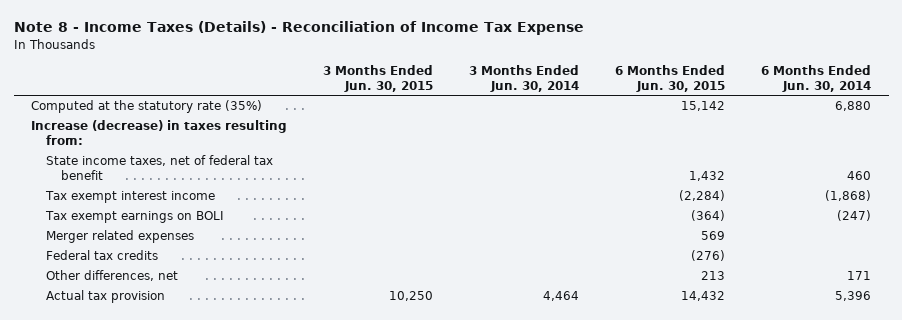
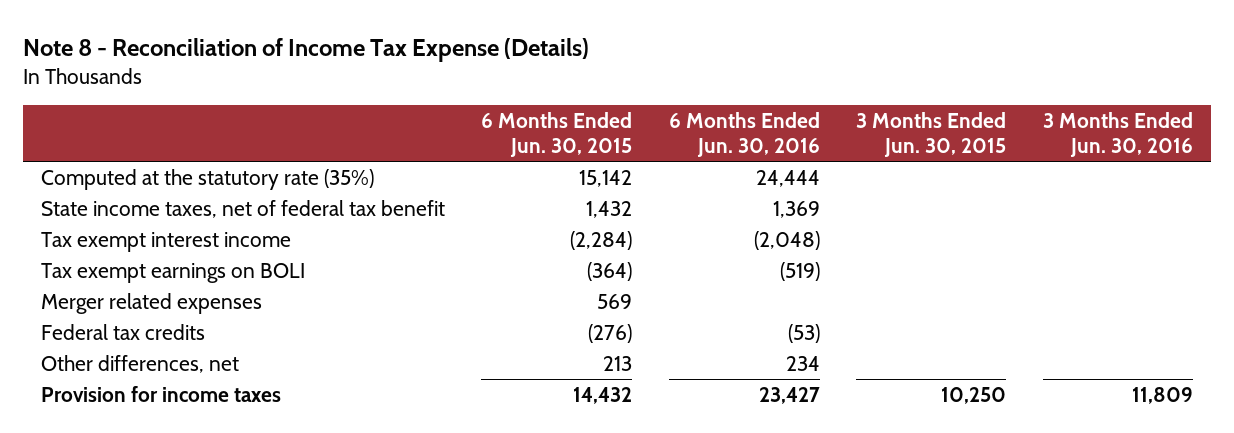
- Note 8 - Income Taxes (Details) - Reconciliation of Income Tax Expense
+ Note 8 - Reconciliation of Income Tax Expense (Details)
- | 3 Months Ended Jun. 30, 2015 | 3 Months Ended Jun. 30, 2014 | 6 Months Ended Jun. 30, 2015 | 6 Months Ended Jun. 30, 2014
+ | 6 Months Ended Jun. 30, 2015 | 6 Months Ended Jun. 30, 2016 | 3 Months Ended Jun. 30, 2015 | 3 Months Ended Jun. 30, 2016
- Increase (decrease) in taxes resulting from:
- Actual tax provision | 10,250 | 4,464 | 14,432 | 5,396
+ Provision for income taxes | 14,432 | 23,427 | 10,250 | 11,809

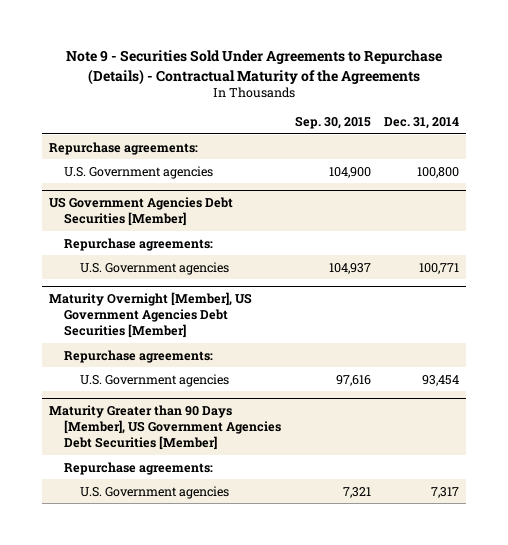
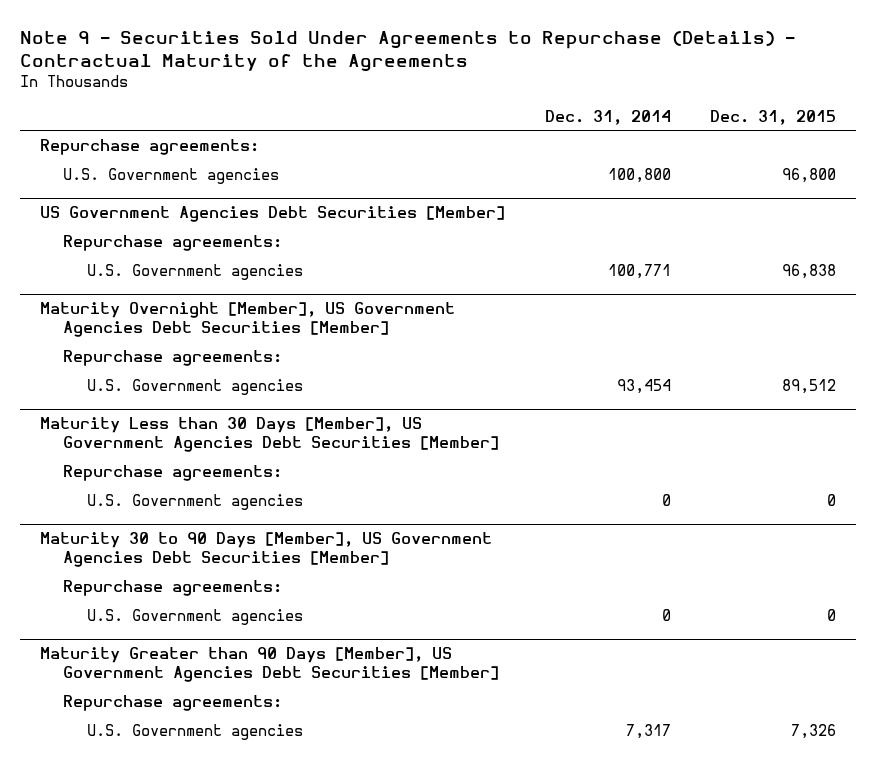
- | Sep. 30, 2015 | Dec. 31, 2014
+ | Dec. 31, 2014 | Dec. 31, 2015
+ Maturity Less than 30 Days [Member], US Government Agencies Debt Securities [Member]
+ Repurchase agreements:
+ U.S. Government agencies | 0 | 0
+ Maturity 30 to 90 Days [Member], US Government Agencies Debt Securities [Member]
+ Repurchase agreements:
+ U.S. Government agencies | 0 | 0

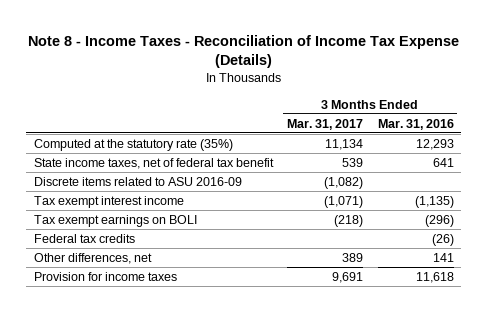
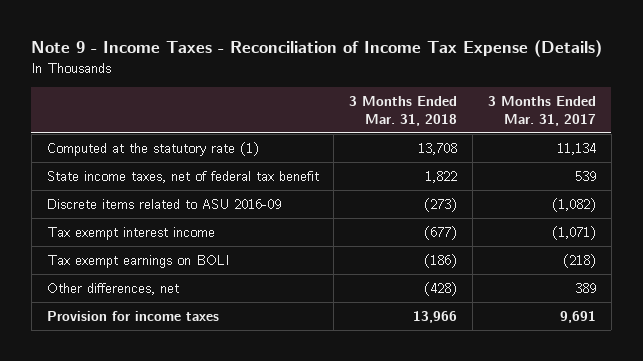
- Note 8 - Income Taxes - Reconciliation of Income Tax Expense (Details)
+ Note 9 - Income Taxes - Reconciliation of Income Tax Expense (Details)
- | 3 Months Ended Mar. 31, 2017 | 3 Months Ended Mar. 31, 2016
+ | 3 Months Ended Mar. 31, 2018 | 3 Months Ended Mar. 31, 2017
- Computed at the statutory rate (35%) | 11,134 | 12,293
+ Computed at the statutory rate (1) | 13,708 | 11,134
- Federal tax credits | | (26)

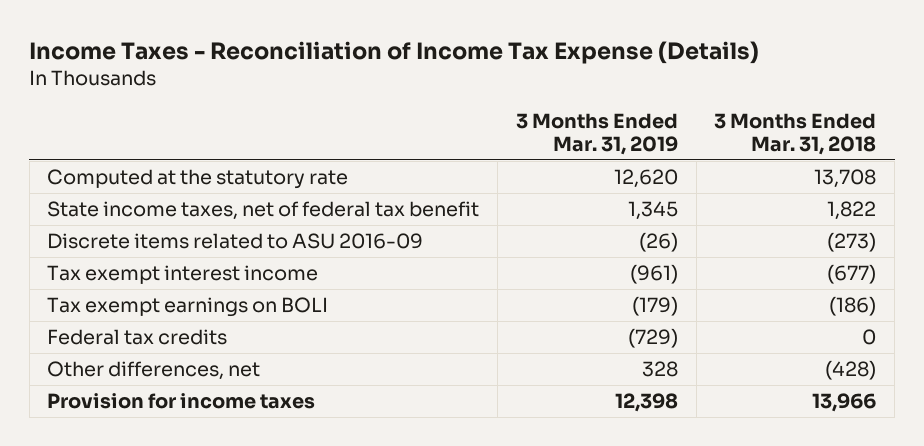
- Note 9 - Income Taxes - Reconciliation of Income Tax Expense (Details)
+ Income Taxes - Reconciliation of Income Tax Expense (Details)
- | 3 Months Ended Mar. 31, 2018 | 3 Months Ended Mar. 31, 2017
+ | 3 Months Ended Mar. 31, 2019 | 3 Months Ended Mar. 31, 2018
- Computed at the statutory rate (1) | 13,708 | 11,134
+ Computed at the statutory rate | 12,620 | 13,708
+ Federal tax credits | (729) | 0

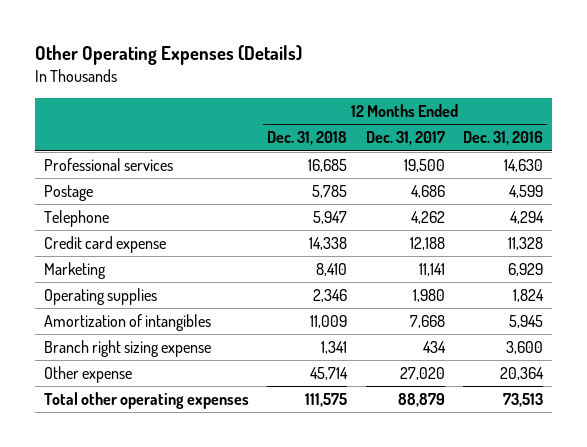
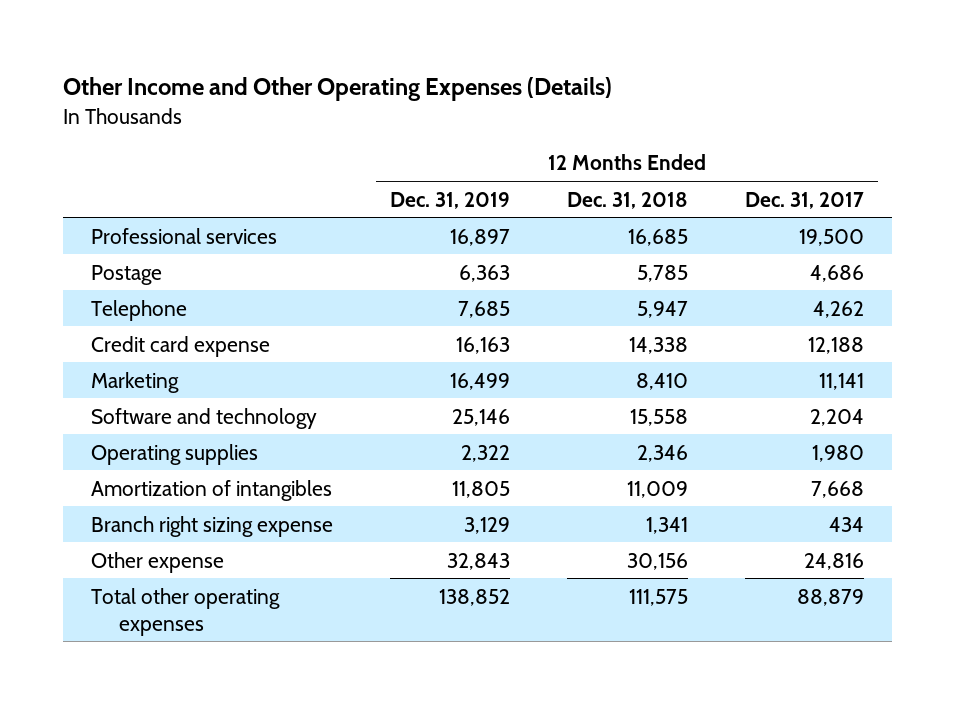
- Other Operating Expenses (Details)
+ Other Income and Other Operating Expenses (Details)
- | 12 Months Ended Dec. 31, 2018 | 12 Months Ended Dec. 31, 2017 | 12 Months Ended Dec. 31, 2016
+ | 12 Months Ended Dec. 31, 2019 | 12 Months Ended Dec. 31, 2018 | 12 Months Ended Dec. 31, 2017
+ Software and technology | 25,146 | 15,558 | 2,204
- Other expense | 45,714 | 27,020 | 20,364
+ Other expense | 32,843 | 30,156 | 24,816

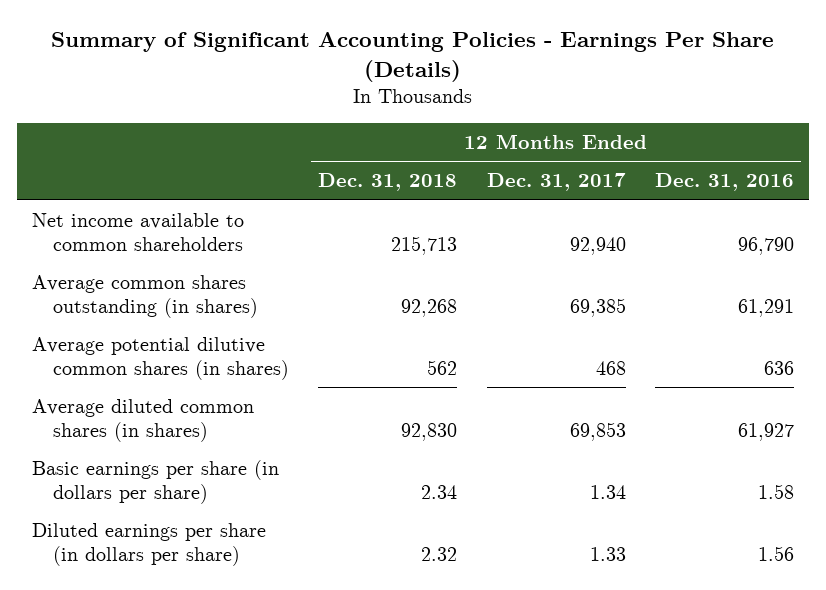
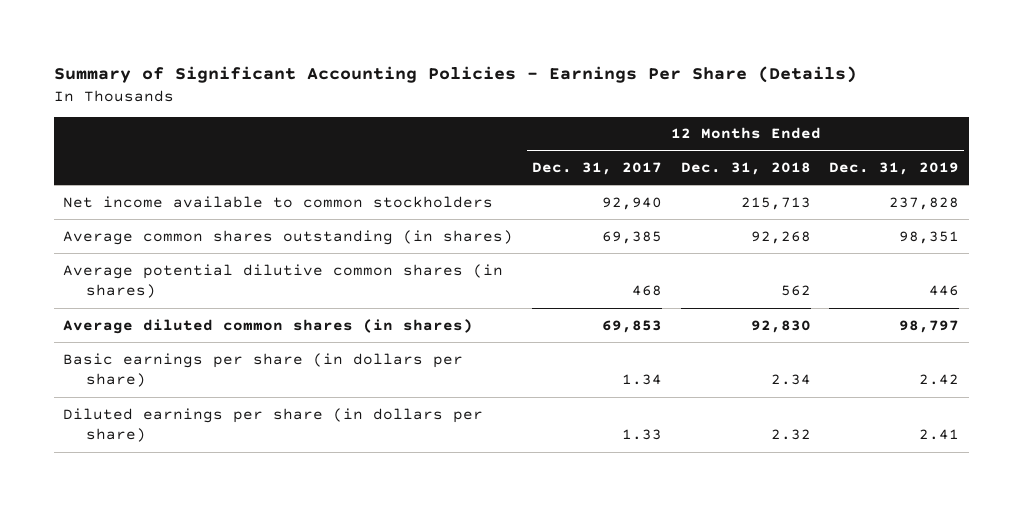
- | 12 Months Ended Dec. 31, 2018 | 12 Months Ended Dec. 31, 2017 | 12 Months Ended Dec. 31, 2016
+ | 12 Months Ended Dec. 31, 2017 | 12 Months Ended Dec. 31, 2018 | 12 Months Ended Dec. 31, 2019
- Net income available to common shareholders | 215,713 | 92,940 | 96,790
+ Net income available to common stockholders | 92,940 | 215,713 | 237,828

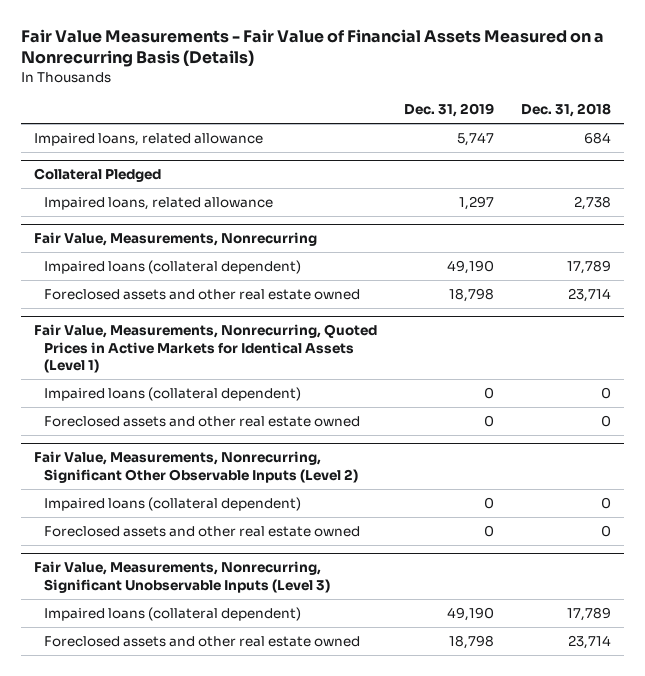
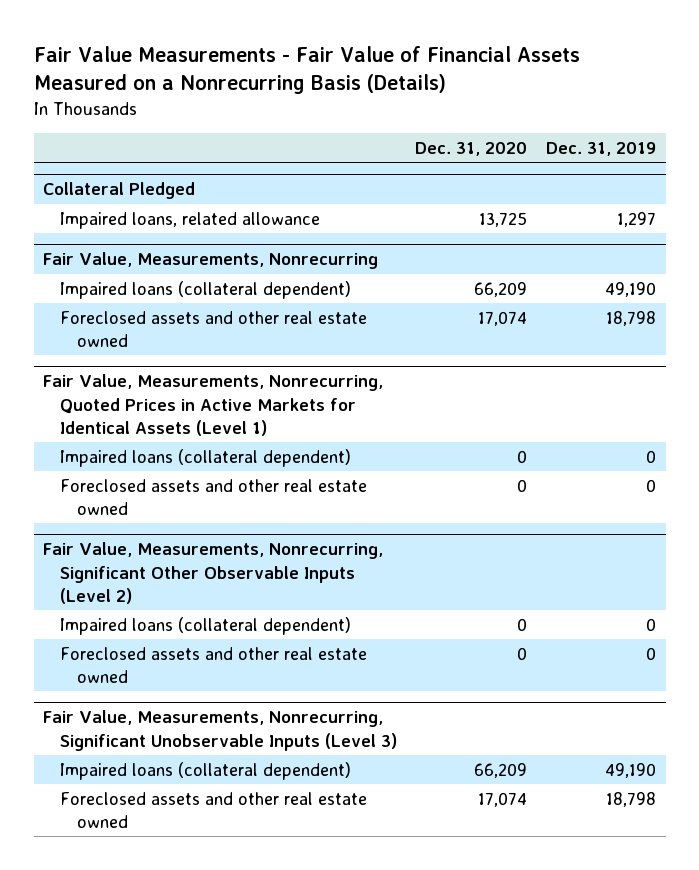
- | Dec. 31, 2019 | Dec. 31, 2018
+ | Dec. 31, 2020 | Dec. 31, 2019
- Impaired loans, related allowance | 5,747 | 684

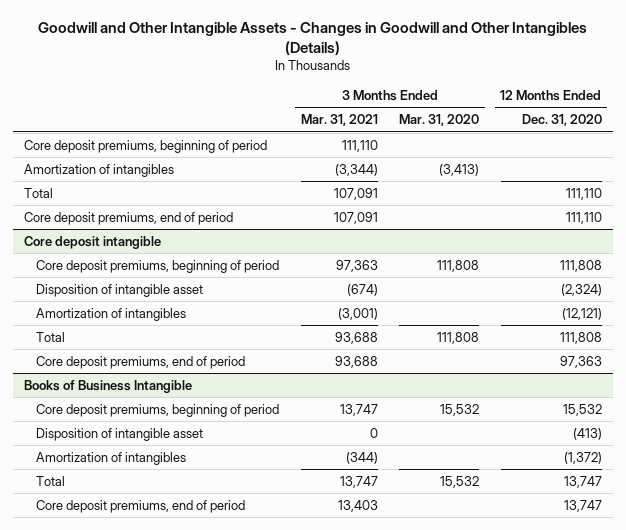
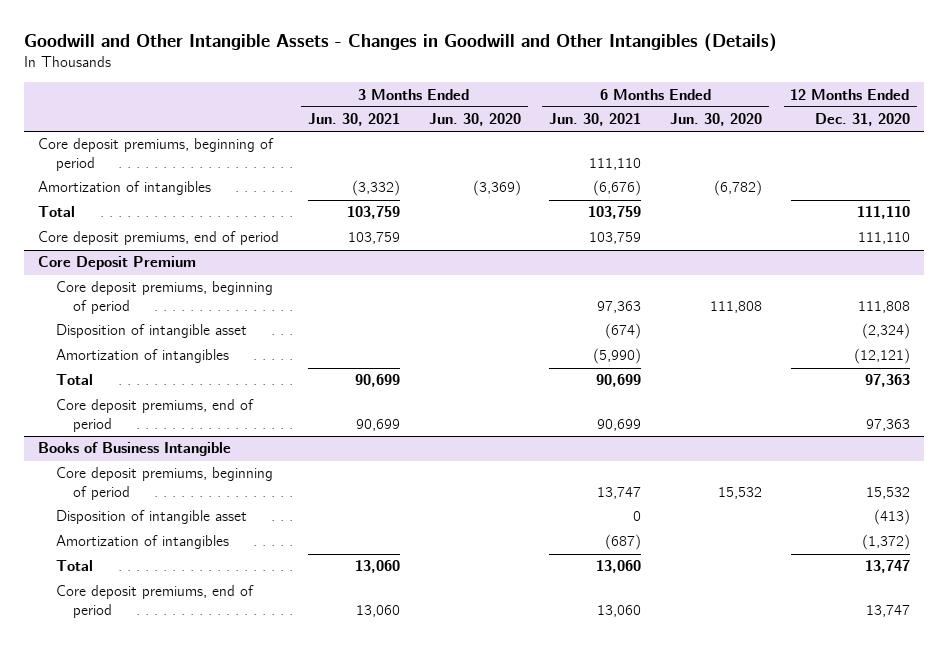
- | 3 Months Ended Mar. 31, 2021 | 3 Months Ended Mar. 31, 2020 | 12 Months Ended Dec. 31, 2020
+ | 3 Months Ended Jun. 30, 2021 | 3 Months Ended Jun. 30, 2020 | 6 Months Ended Jun. 30, 2021 | 6 Months Ended Jun. 30, 2020 | 12 Months Ended Dec. 31, 2020
- Core deposit intangible
+ Core Deposit Premium
- Total | 93,688 | 111,808 | 111,808
+ Total | 90,699 | | 90,699 | | 97,363

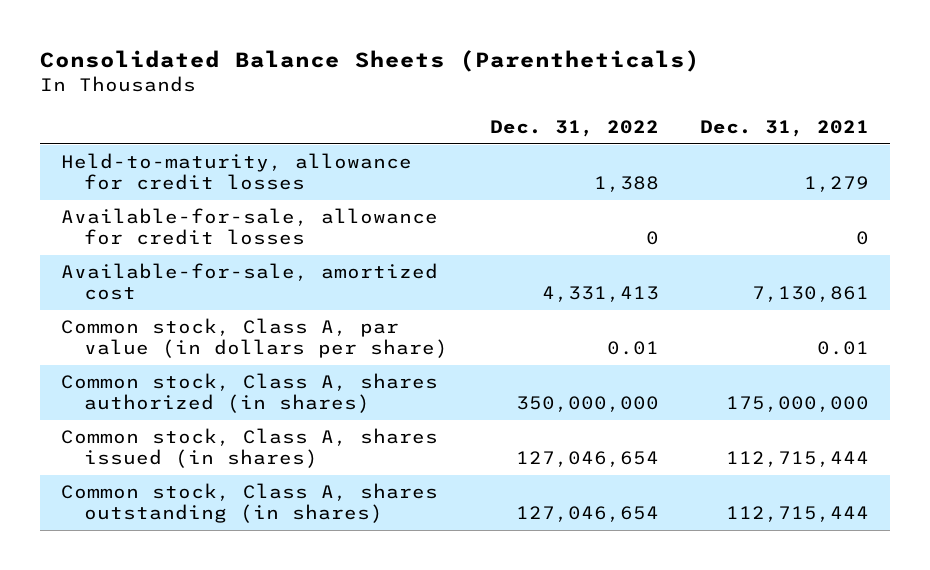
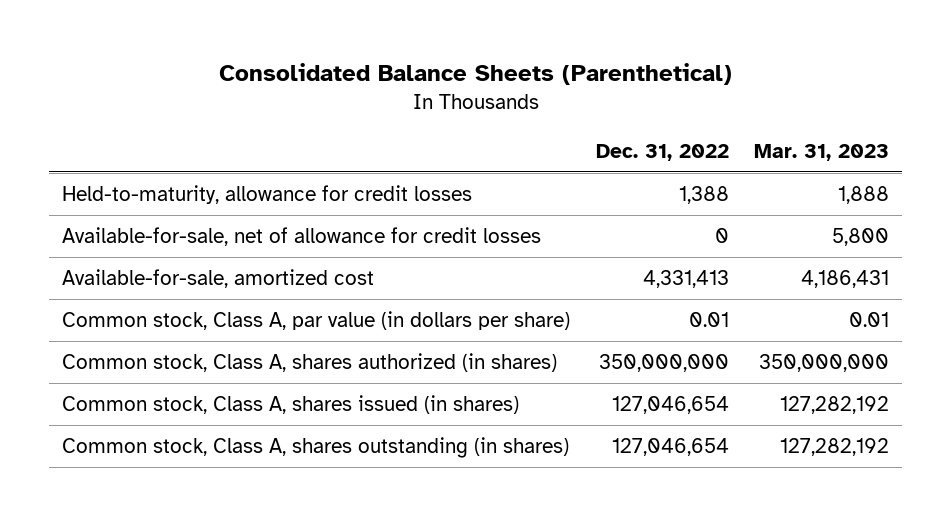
- Consolidated Balance Sheets (Parentheticals)
+ Consolidated Balance Sheets (Parenthetical)
- | Dec. 31, 2022 | Dec. 31, 2021
+ | Dec. 31, 2022 | Mar. 31, 2023
- Available-for-sale, allowance for credit losses | 0 | 0
+ Available-for-sale, net of allowance for credit losses | 0 | 5,800

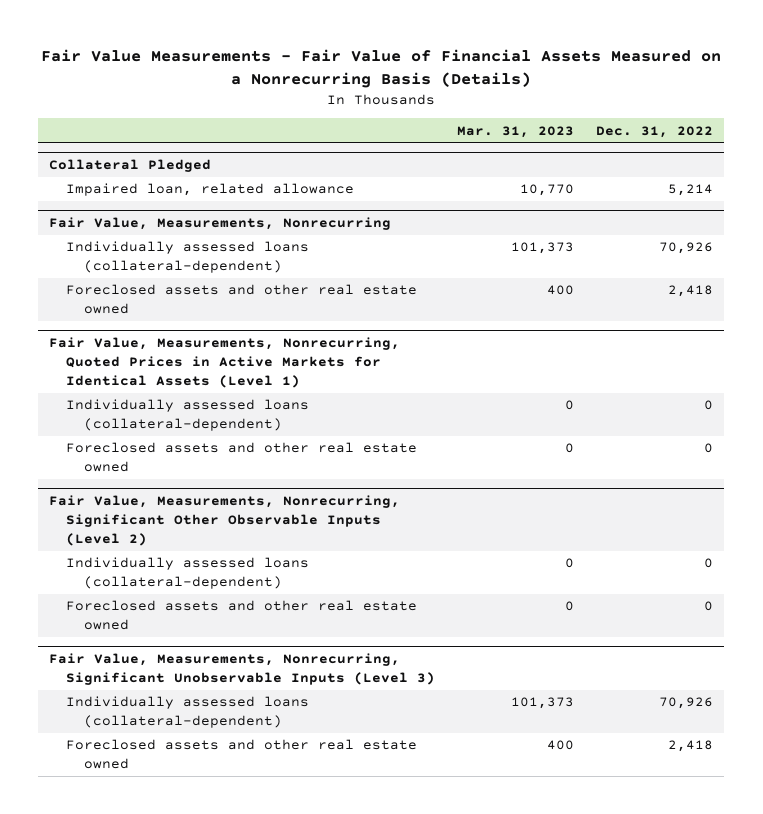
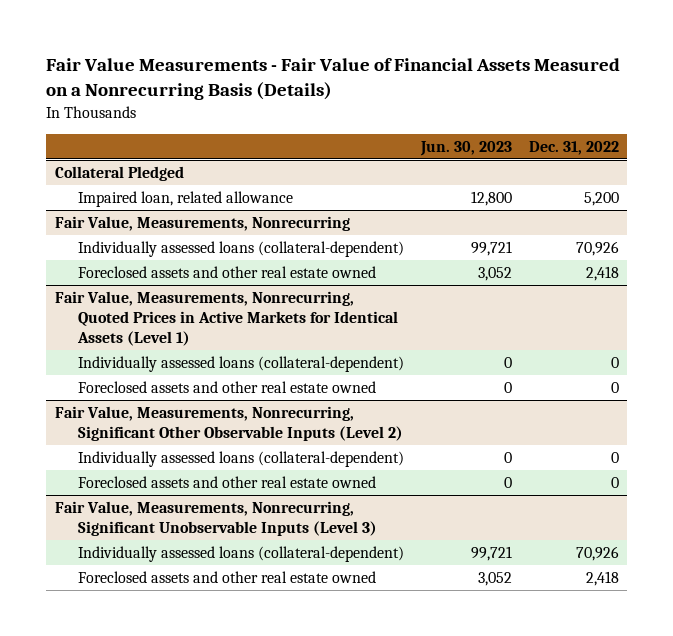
- | Mar. 31, 2023 | Dec. 31, 2022
+ | Jun. 30, 2023 | Dec. 31, 2022
@ Collateral Pledged
- Impaired loan, related allowance | 10,770 | 5,214
+ Impaired loan, related allowance | 12,800 | 5,200

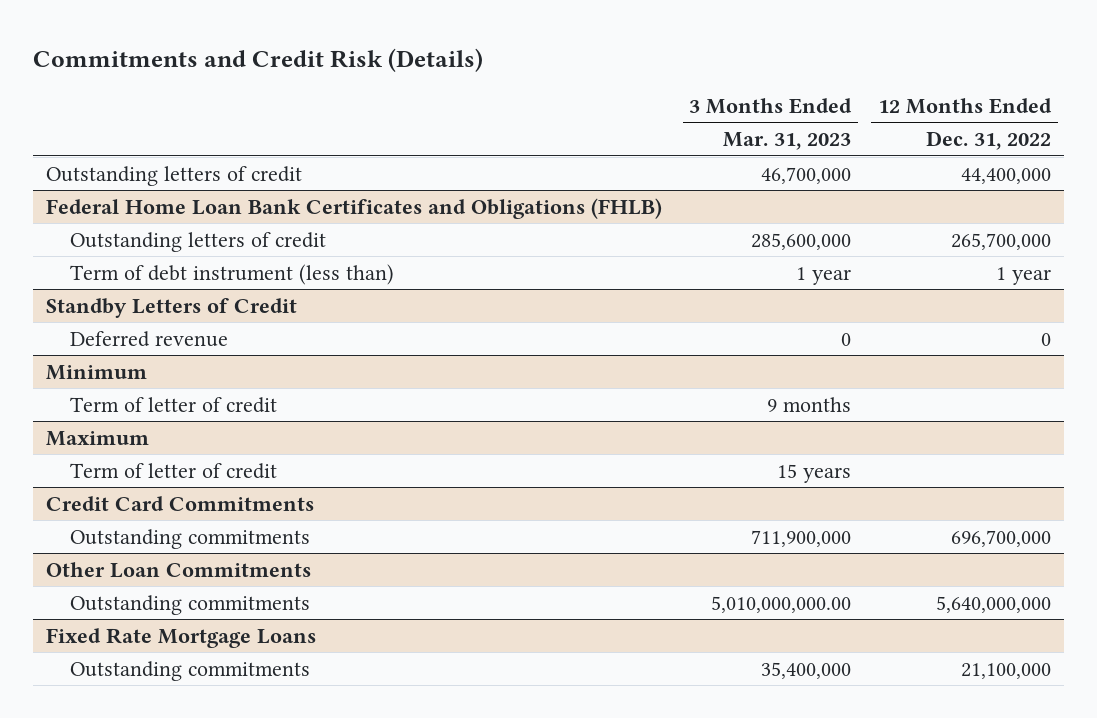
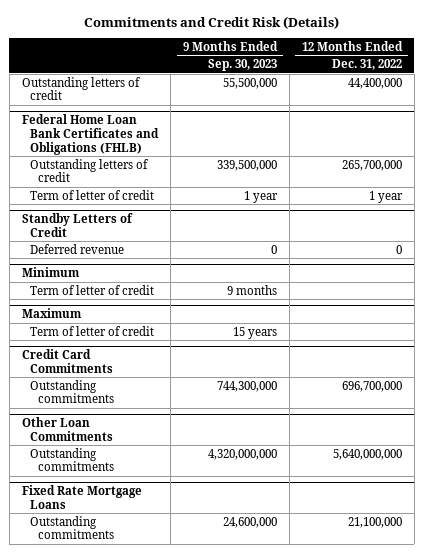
- | 3 Months Ended Mar. 31, 2023 | 12 Months Ended Dec. 31, 2022
+ | 9 Months Ended Sep. 30, 2023 | 12 Months Ended Dec. 31, 2022
@ Federal Home Loan Bank Certificates and Obligations (FHLB)
- Term of debt instrument (less than) | 1 year | 1 year
+ Term of letter of credit | 1 year | 1 year

